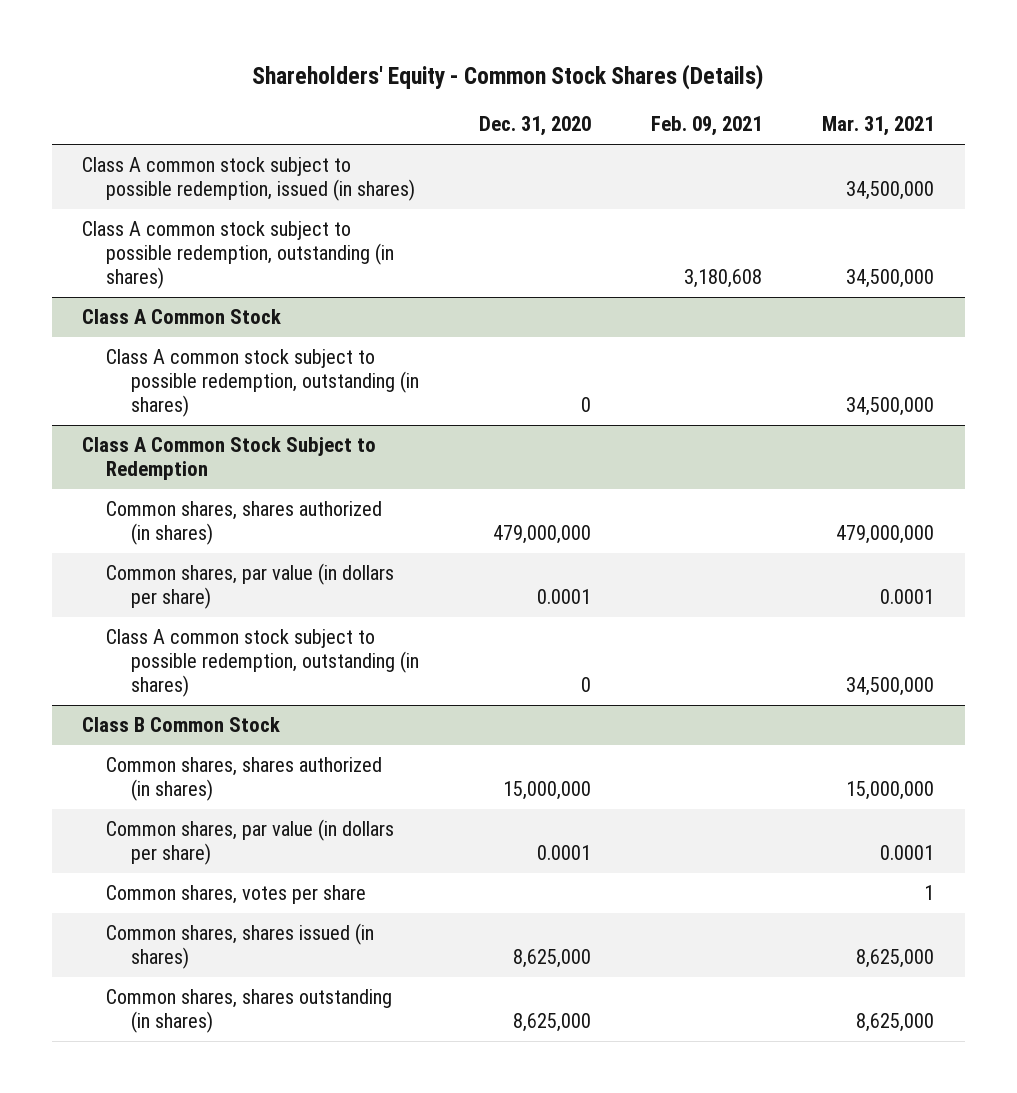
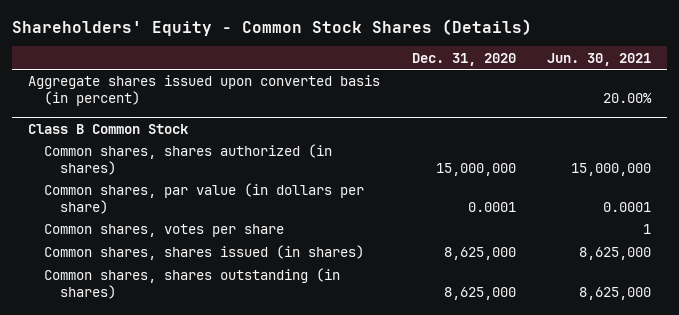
- | Dec. 31, 2020 | Feb. 09, 2021 | Mar. 31, 2021
+ | Dec. 31, 2020 | Jun. 30, 2021
- Class A common stock subject to possible redemption, issued (in shares) | | | 34,500,000
- Class A common stock subject to possible redemption, outstanding (in shares) | | 3,180,608 | 34,500,000
- Class A Common Stock
- Class A common stock subject to possible redemption, outstanding (in shares) | 0 | | 34,500,000
- Class A Common Stock Subject to Redemption
- Common shares, shares authorized (in shares) | 479,000,000 | | 479,000,000
- Common shares, par value (in dollars per share) | 0.0001 | | 0.0001
- Class A common stock subject to possible redemption, outstanding (in shares) | 0 | | 34,500,000
+ Aggregate shares issued upon converted basis (in percent) | | 20.00%

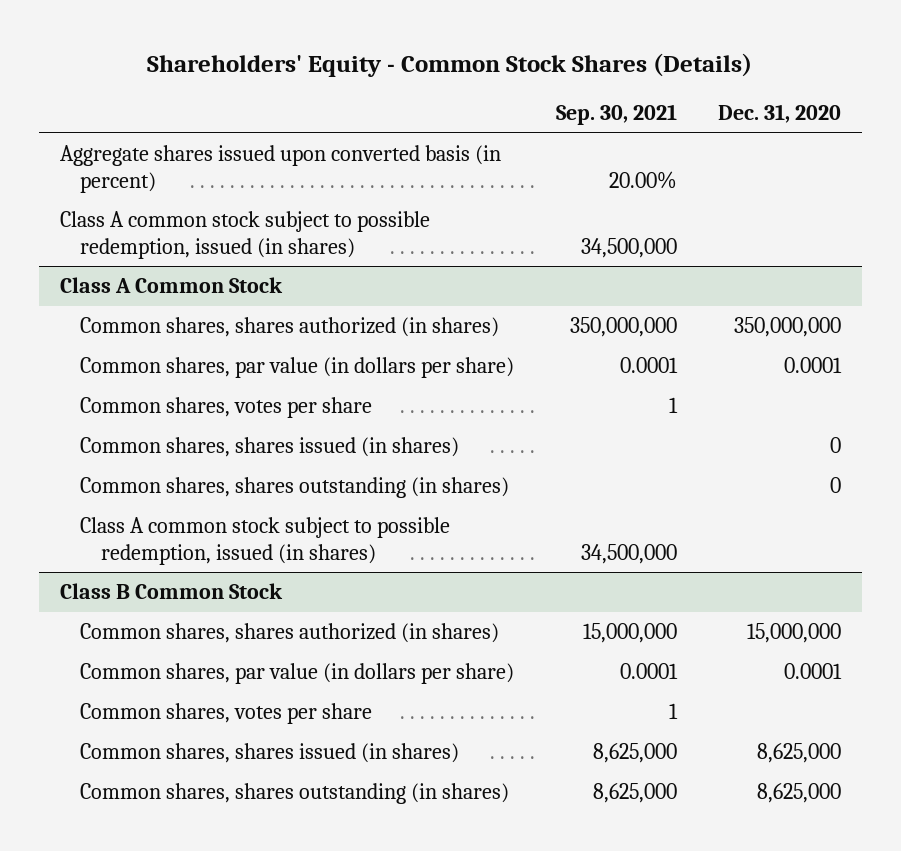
- | Dec. 31, 2020 | Jun. 30, 2021
+ | Sep. 30, 2021 | Dec. 31, 2020
+ Class A common stock subject to possible redemption, issued (in shares) | 34,500,000 |
+ Class A Common Stock
+ Common shares, shares authorized (in shares) | 350,000,000 | 350,000,000
+ Common shares, par value (in dollars per share) | 0.0001 | 0.0001
+ Common shares, votes per share | 1 |
+ Common shares, shares issued (in shares) | | 0
+ Common shares, shares outstanding (in shares) | | 0
+ Class A common stock subject to possible redemption, issued (in shares) | 34,500,000 |

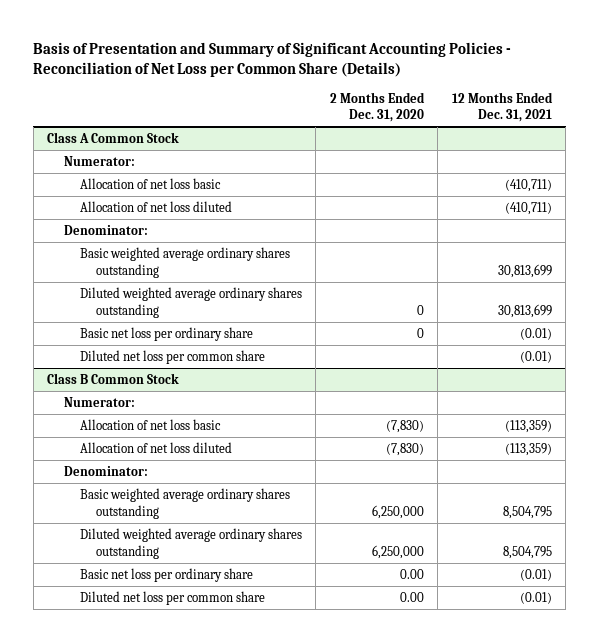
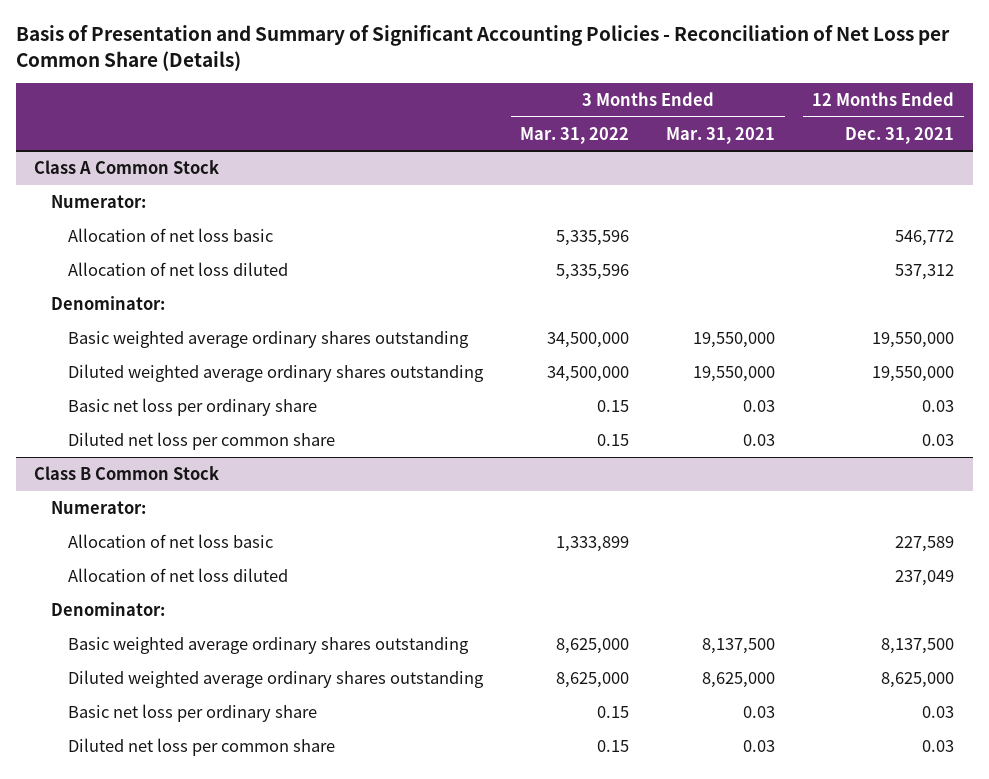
- | 2 Months Ended Dec. 31, 2020 | 12 Months Ended Dec. 31, 2021
+ | 3 Months Ended Mar. 31, 2022 | 3 Months Ended Mar. 31, 2021 | 12 Months Ended Dec. 31, 2021
@ Class A Common Stock
- Allocation of net loss basic | | (410,711)
- Allocation of net loss diluted | | (410,711)
+ Allocation of net loss basic | 5,335,596 | | 546,772
+ Allocation of net loss diluted | 5,335,596 | | 537,312
- Basic weighted average ordinary shares outstanding | | 30,813,699
- Diluted weighted average ordinary shares outstanding | 0 | 30,813,699
- Basic net loss per ordinary share | 0 | (0.01)
- Diluted net loss per common share | | (0.01)
+ Basic weighted average ordinary shares outstanding | 34,500,000 | 19,550,000 | 19,550,000
+ Diluted weighted average ordinary shares outstanding | 34,500,000 | 19,550,000 | 19,550,000
+ Basic net loss per ordinary share | 0.15 | 0.03 | 0.03
+ Diluted net loss per common share | 0.15 | 0.03 | 0.03
@ Class B Common Stock
- Allocation of net loss basic | (7,830) | (113,359)
- Allocation of net loss diluted | (7,830) | (113,359)
+ Allocation of net loss basic | 1,333,899 | | 227,589
+ Allocation of net loss diluted | | | 237,049
- Basic weighted average ordinary shares outstanding | 6,250,000 | 8,504,795
- Diluted weighted average ordinary shares outstanding | 6,250,000 | 8,504,795
- Basic net loss per ordinary share | 0.00 | (0.01)
- Diluted net loss per common share | 0.00 | (0.01)
+ Basic weighted average ordinary shares outstanding | 8,625,000 | 8,137,500 | 8,137,500
+ Diluted weighted average ordinary shares outstanding | 8,625,000 | 8,625,000 | 8,625,000
+ Basic net loss per ordinary share | 0.15 | 0.03 | 0.03
+ Diluted net loss per common share | 0.15 | 0.03 | 0.03

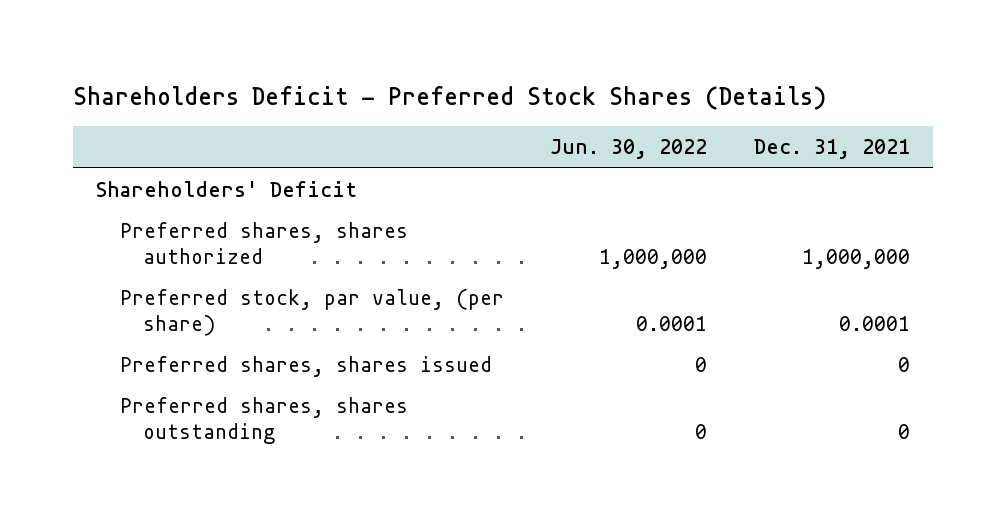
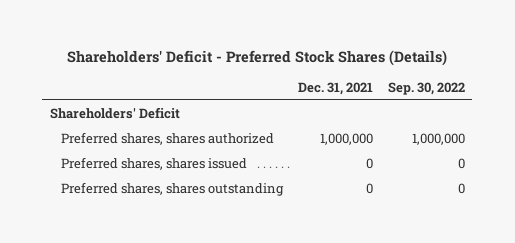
- Shareholders Deficit - Preferred Stock Shares (Details)
+ Shareholders' Deficit - Preferred Stock Shares (Details)
- | Jun. 30, 2022 | Dec. 31, 2021
+ | Dec. 31, 2021 | Sep. 30, 2022
- Preferred stock, par value, (per share) | 0.0001 | 0.0001

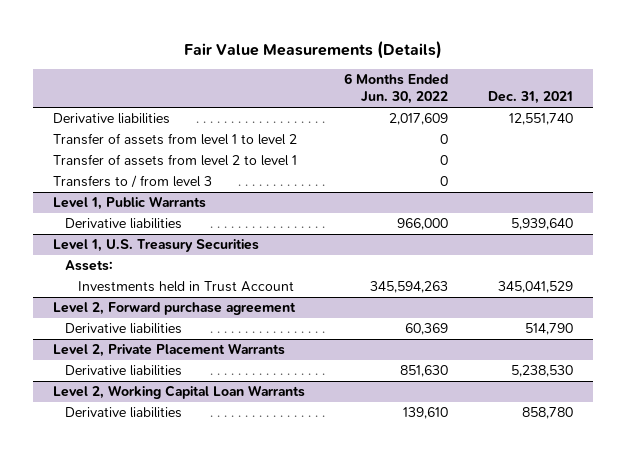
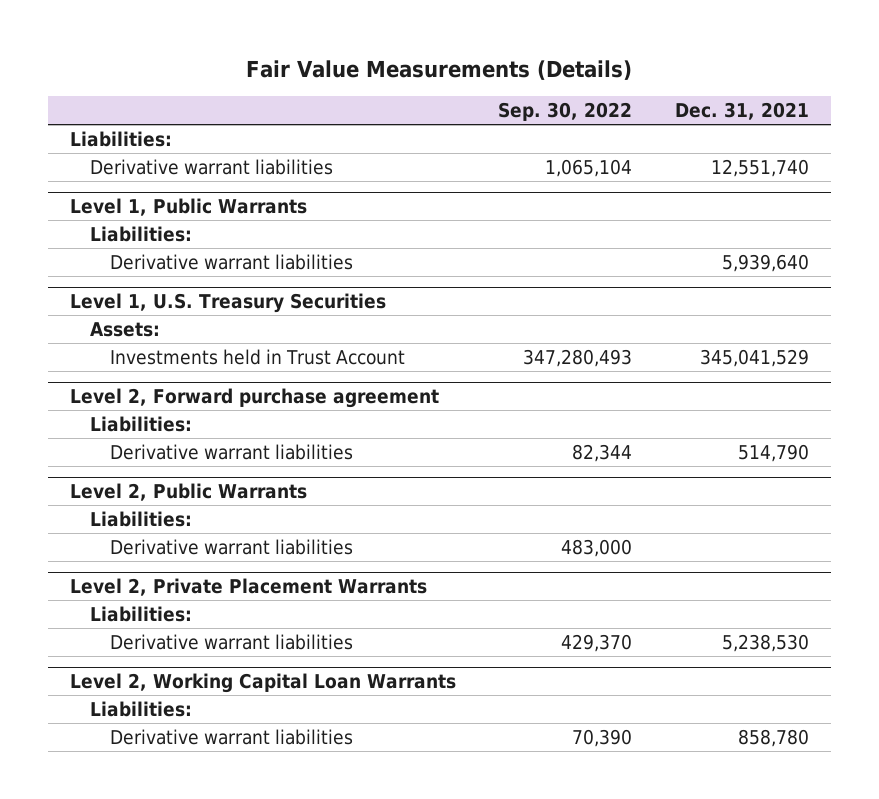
- | 6 Months Ended Jun. 30, 2022 | Dec. 31, 2021
+ | Sep. 30, 2022 | Dec. 31, 2021
- Derivative liabilities | 2,017,609 | 12,551,740
- Transfer of assets from level 1 to level 2 | 0 |
- Transfer of assets from level 2 to level 1 | 0 |
- Transfers to / from level 3 | 0 |
+ Liabilities:
+ Derivative warrant liabilities | 1,065,104 | 12,551,740
@ Level 1, Public Warrants
- Derivative liabilities | 966,000 | 5,939,640
+ Liabilities:
+ Derivative warrant liabilities | | 5,939,640
@ Level 2, Forward purchase agreement
- Derivative liabilities | 60,369 | 514,790
+ Liabilities:
+ Derivative warrant liabilities | 82,344 | 514,790
+ Level 2, Public Warrants
+ Liabilities:
+ Derivative warrant liabilities | 483,000 |
@ Level 2, Private Placement Warrants
- Derivative liabilities | 851,630 | 5,238,530
+ Liabilities:
+ Derivative warrant liabilities | 429,370 | 5,238,530
@ Level 2, Working Capital Loan Warrants
- Derivative liabilities | 139,610 | 858,780
+ Liabilities:
+ Derivative warrant liabilities | 70,390 | 858,780

